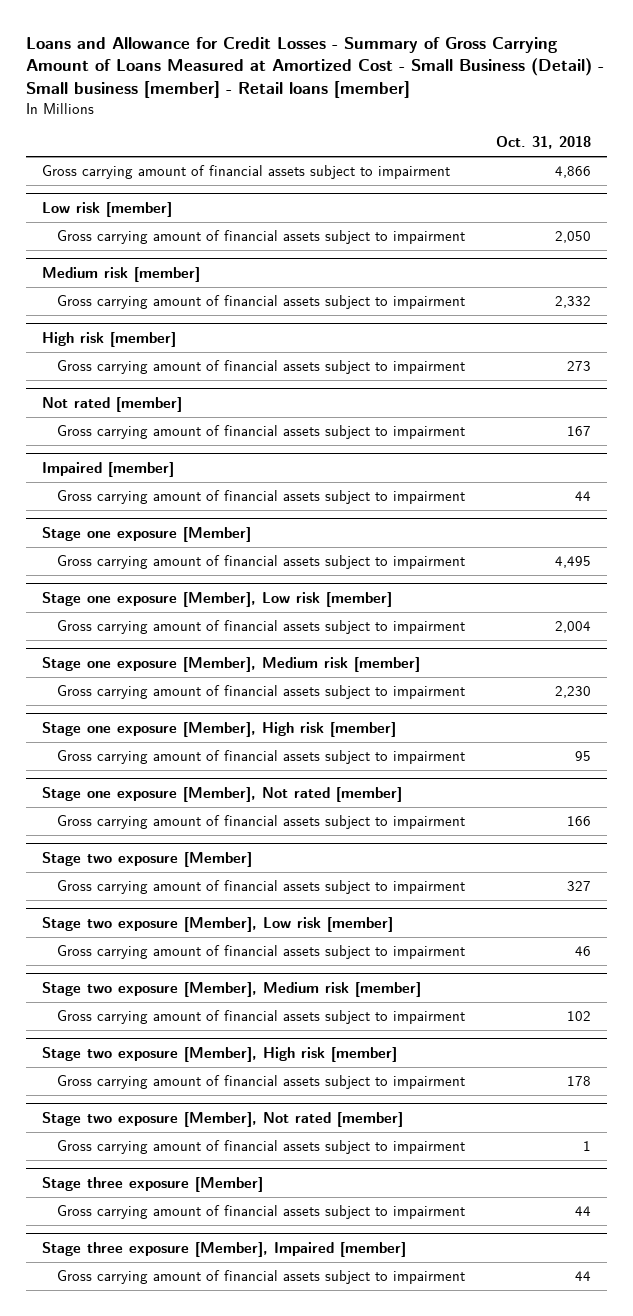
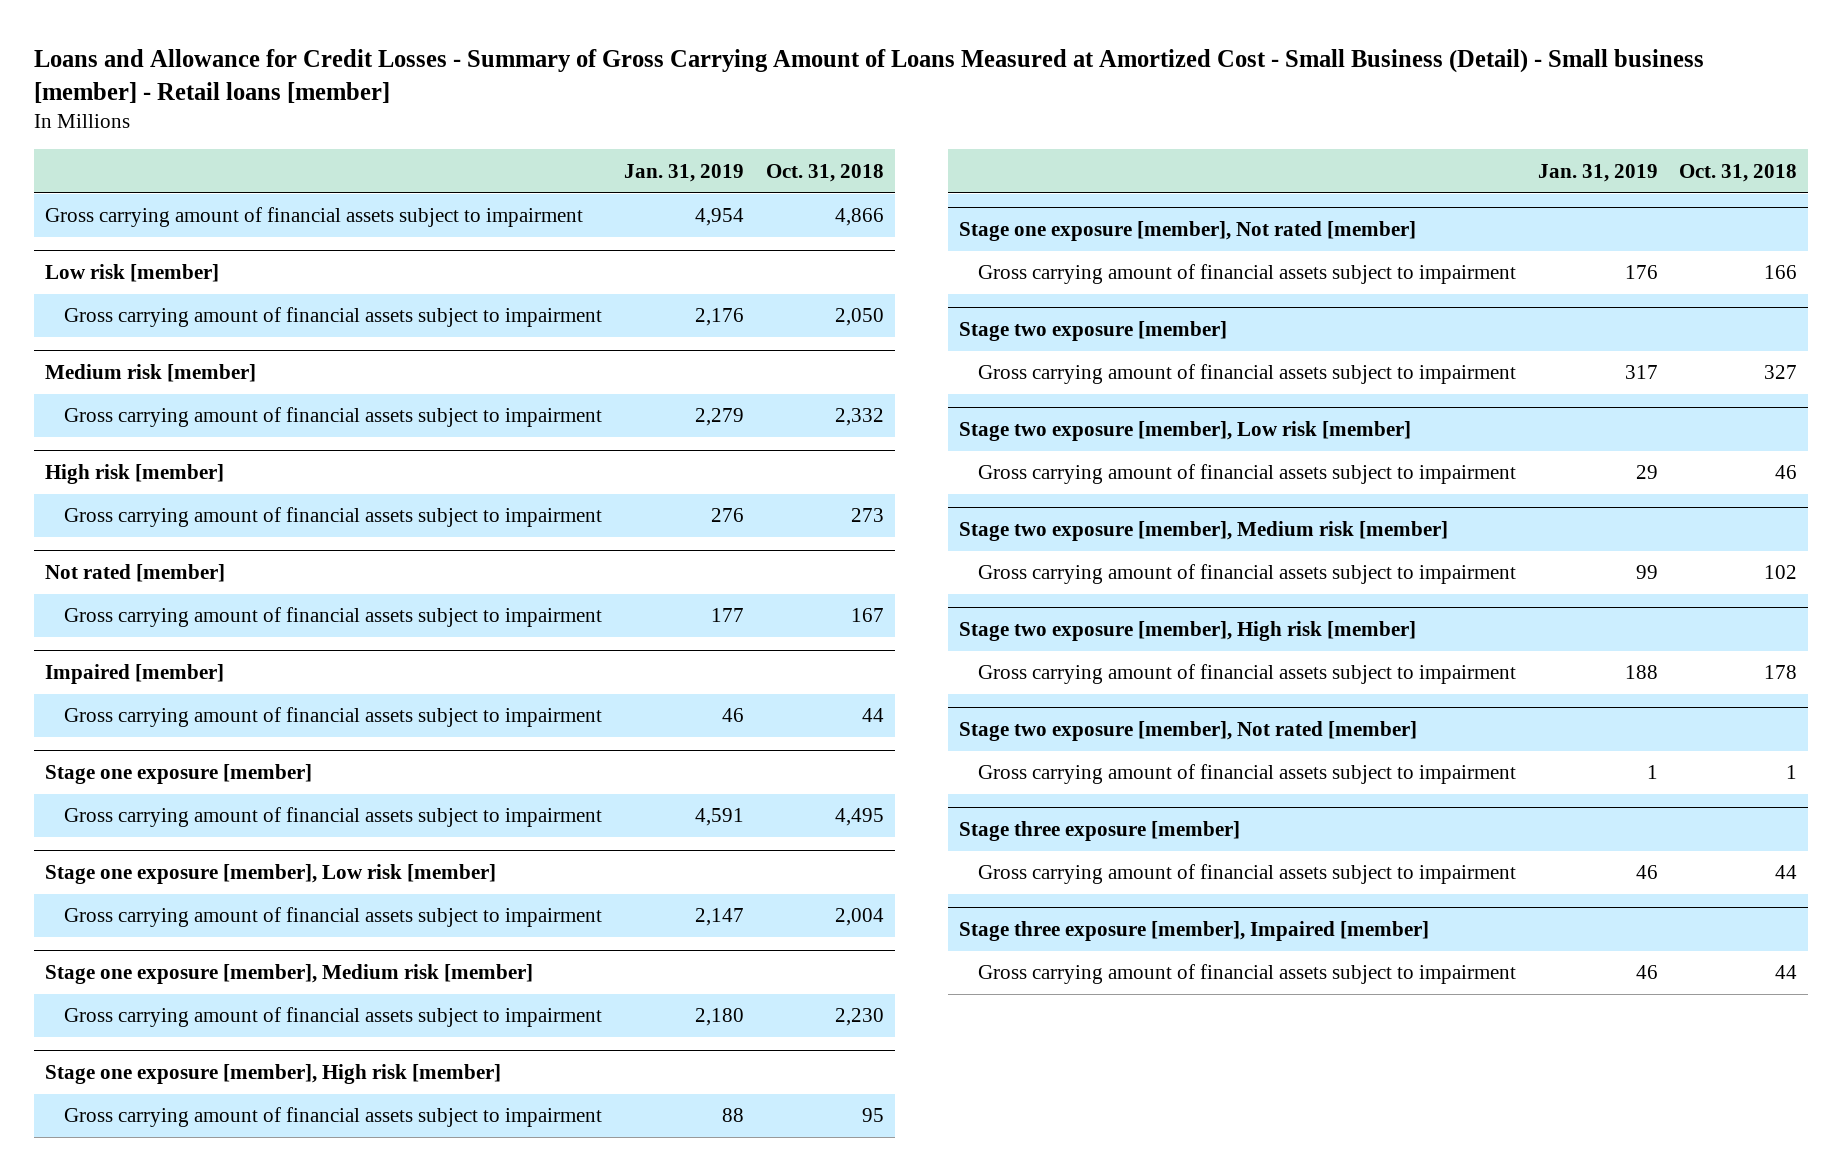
- | Oct. 31, 2018
+ | Jan. 31, 2019 | Oct. 31, 2018
- Stage one exposure [Member]
+ Stage one exposure [member]
- Stage one exposure [Member], Low risk [member]
+ Stage one exposure [member], Low risk [member]
- Stage one exposure [Member], Medium risk [member]
+ Stage one exposure [member], Medium risk [member]
- Stage one exposure [Member], High risk [member]
+ Stage one exposure [member], High risk [member]
- Stage one exposure [Member], Not rated [member]
+ Stage one exposure [member], Not rated [member]
- Stage two exposure [Member]
+ Stage two exposure [member]
- Stage two exposure [Member], Low risk [member]
+ Stage two exposure [member], Low risk [member]
- Stage two exposure [Member], Medium risk [member]
+ Stage two exposure [member], Medium risk [member]
- Stage two exposure [Member], High risk [member]
+ Stage two exposure [member], High risk [member]
- Stage two exposure [Member], Not rated [member]
+ Stage two exposure [member], Not rated [member]
- Stage three exposure [Member]
+ Stage three exposure [member]
- Stage three exposure [Member], Impaired [member]
+ Stage three exposure [member], Impaired [member]

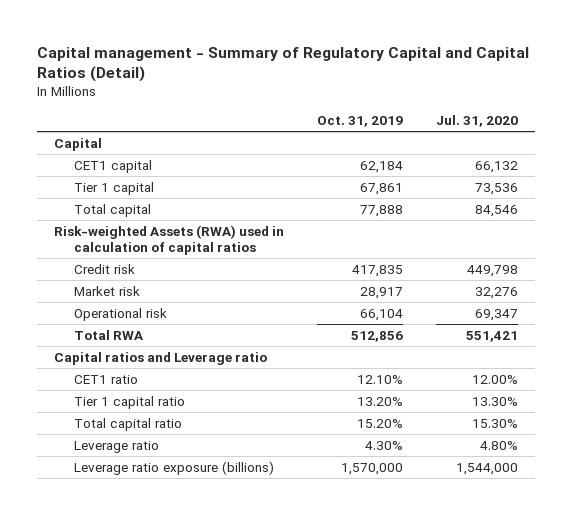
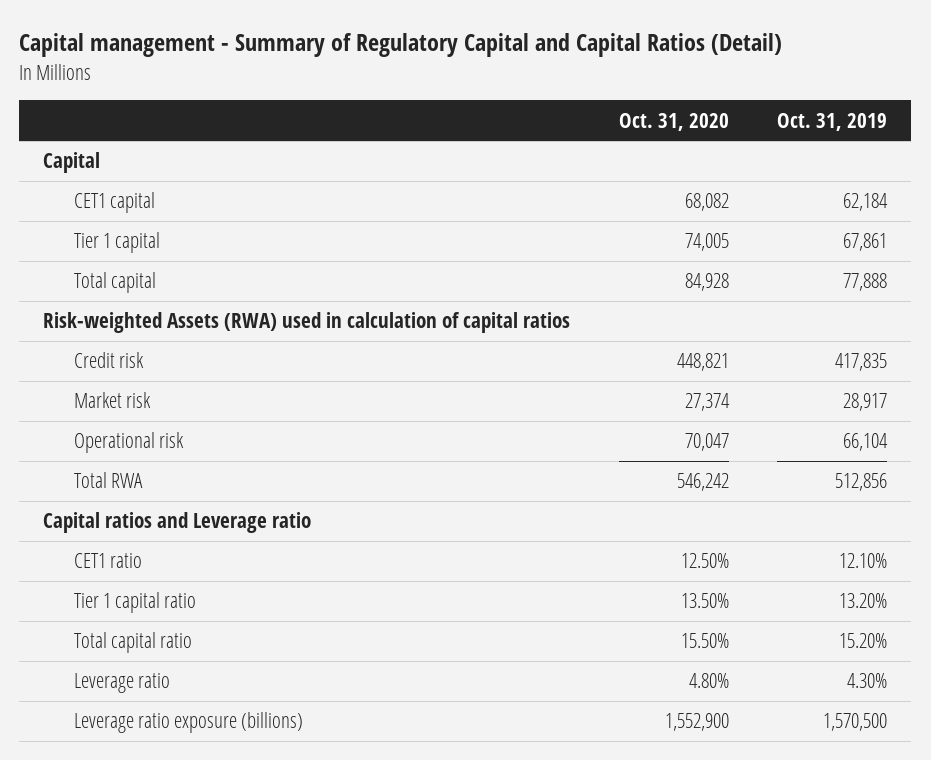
- | Oct. 31, 2019 | Jul. 31, 2020
+ | Oct. 31, 2020 | Oct. 31, 2019
- Leverage ratio exposure (billions) | 1,570,000 | 1,544,000
+ Leverage ratio exposure (billions) | 1,552,900 | 1,570,500

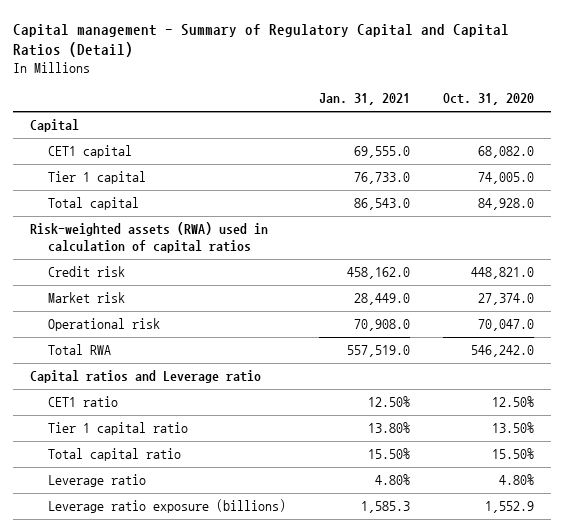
- | Oct. 31, 2020 | Oct. 31, 2019
+ | Jan. 31, 2021 | Oct. 31, 2020
- CET1 capital | 68,082 | 62,184
- Tier 1 capital | 74,005 | 67,861
- Total capital | 84,928 | 77,888
- Risk-weighted Assets (RWA) used in calculation of capital ratios
- Credit risk | 448,821 | 417,835
- Market risk | 27,374 | 28,917
- Operational risk | 70,047 | 66,104
- Total RWA | 546,242 | 512,856
+ CET1 capital | 69,555.0 | 68,082.0
+ Tier 1 capital | 76,733.0 | 74,005.0
+ Total capital | 86,543.0 | 84,928.0
+ Risk-weighted assets (RWA) used in calculation of capital ratios
+ Credit risk | 458,162.0 | 448,821.0
+ Market risk | 28,449.0 | 27,374.0
+ Operational risk | 70,908.0 | 70,047.0
+ Total RWA | 557,519.0 | 546,242.0
- Leverage ratio exposure (billions) | 1,552,900 | 1,570,500
+ Leverage ratio exposure (billions) | 1,585.3 | 1,552.9

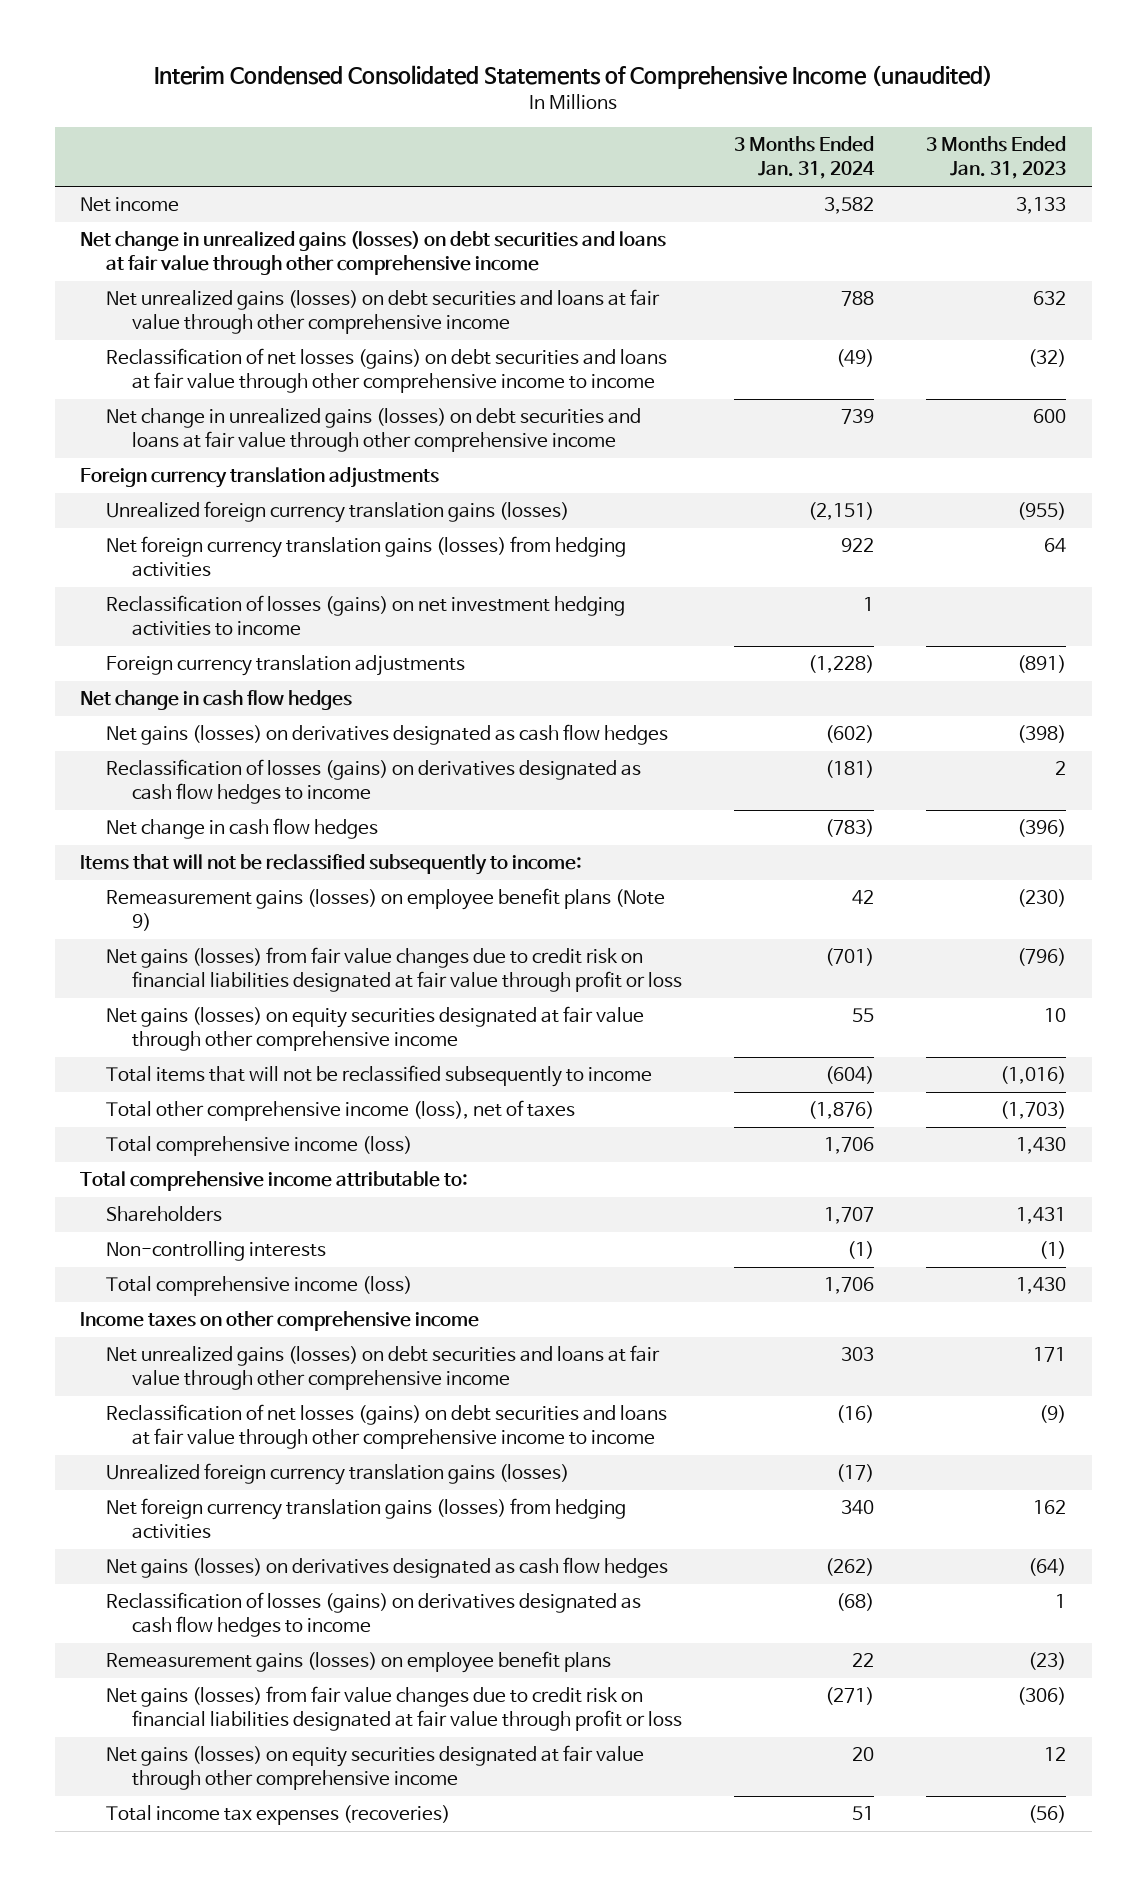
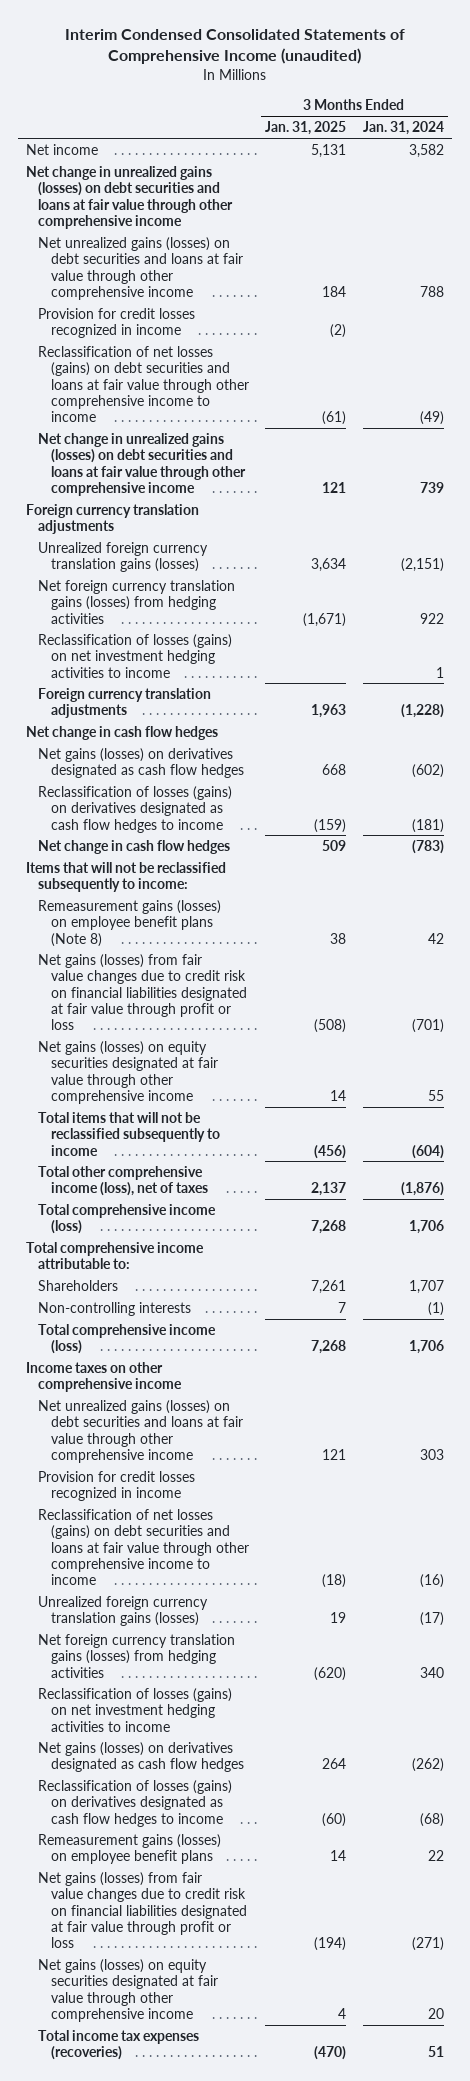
- | 3 Months Ended Jan. 31, 2024 | 3 Months Ended Jan. 31, 2023
+ | 3 Months Ended Jan. 31, 2025 | 3 Months Ended Jan. 31, 2024
+ Provision for credit losses recognized in income | (2) |
- Remeasurement gains (losses) on employee benefit plans (Note 9) | 42 | (230)
+ Remeasurement gains (losses) on employee benefit plans (Note 8) | 38 | 42
+ Provision for credit losses recognized in income
+ Reclassification of losses (gains) on net investment hedging activities to income

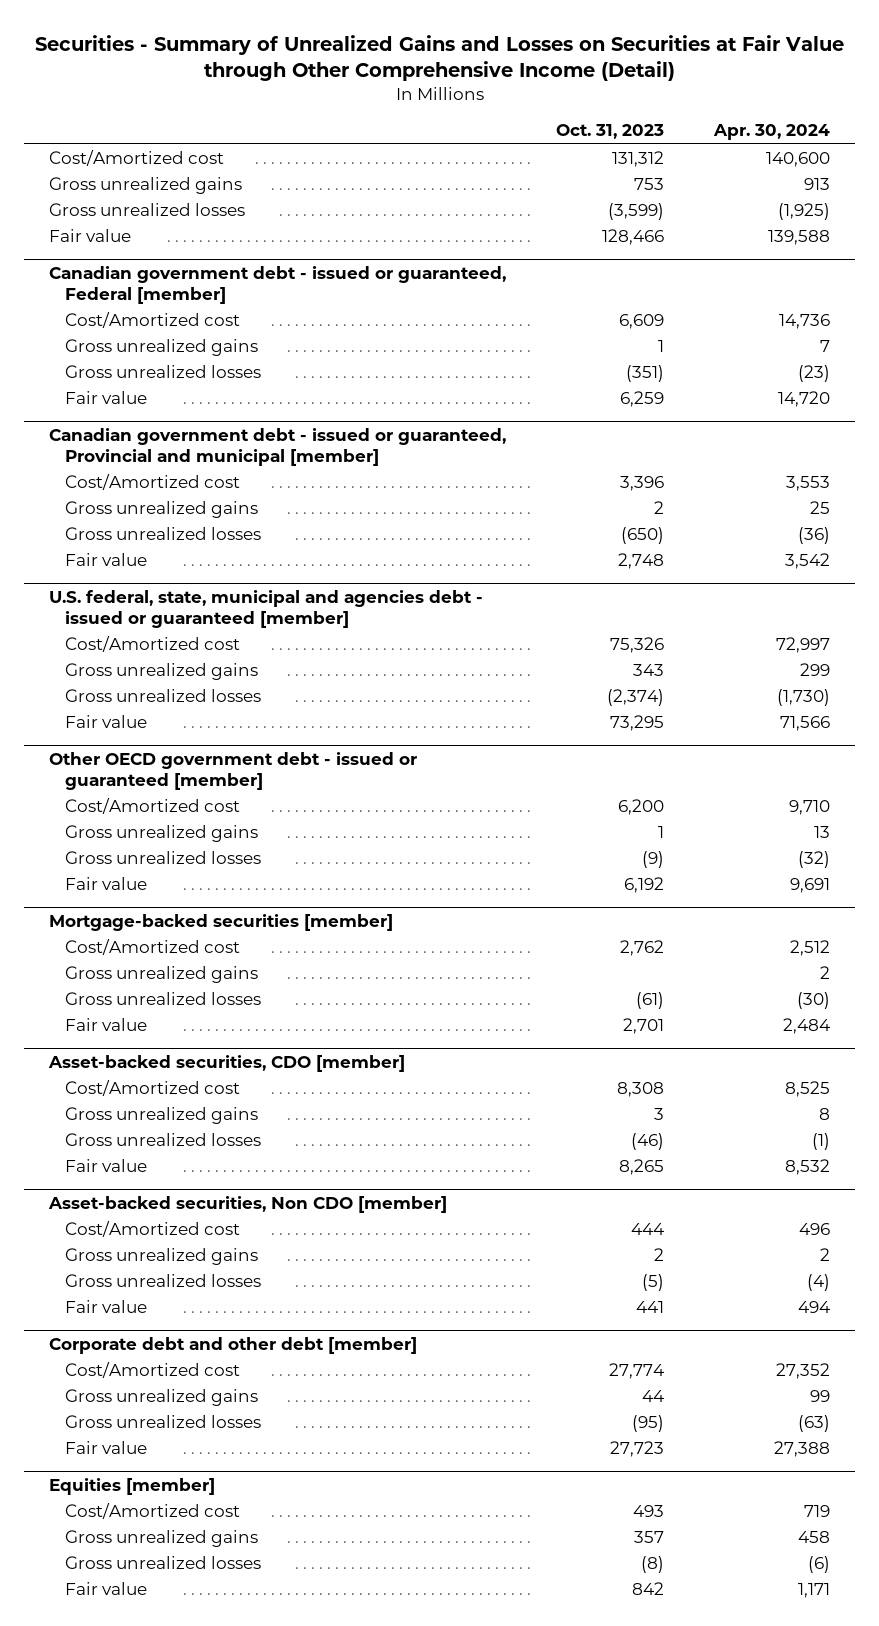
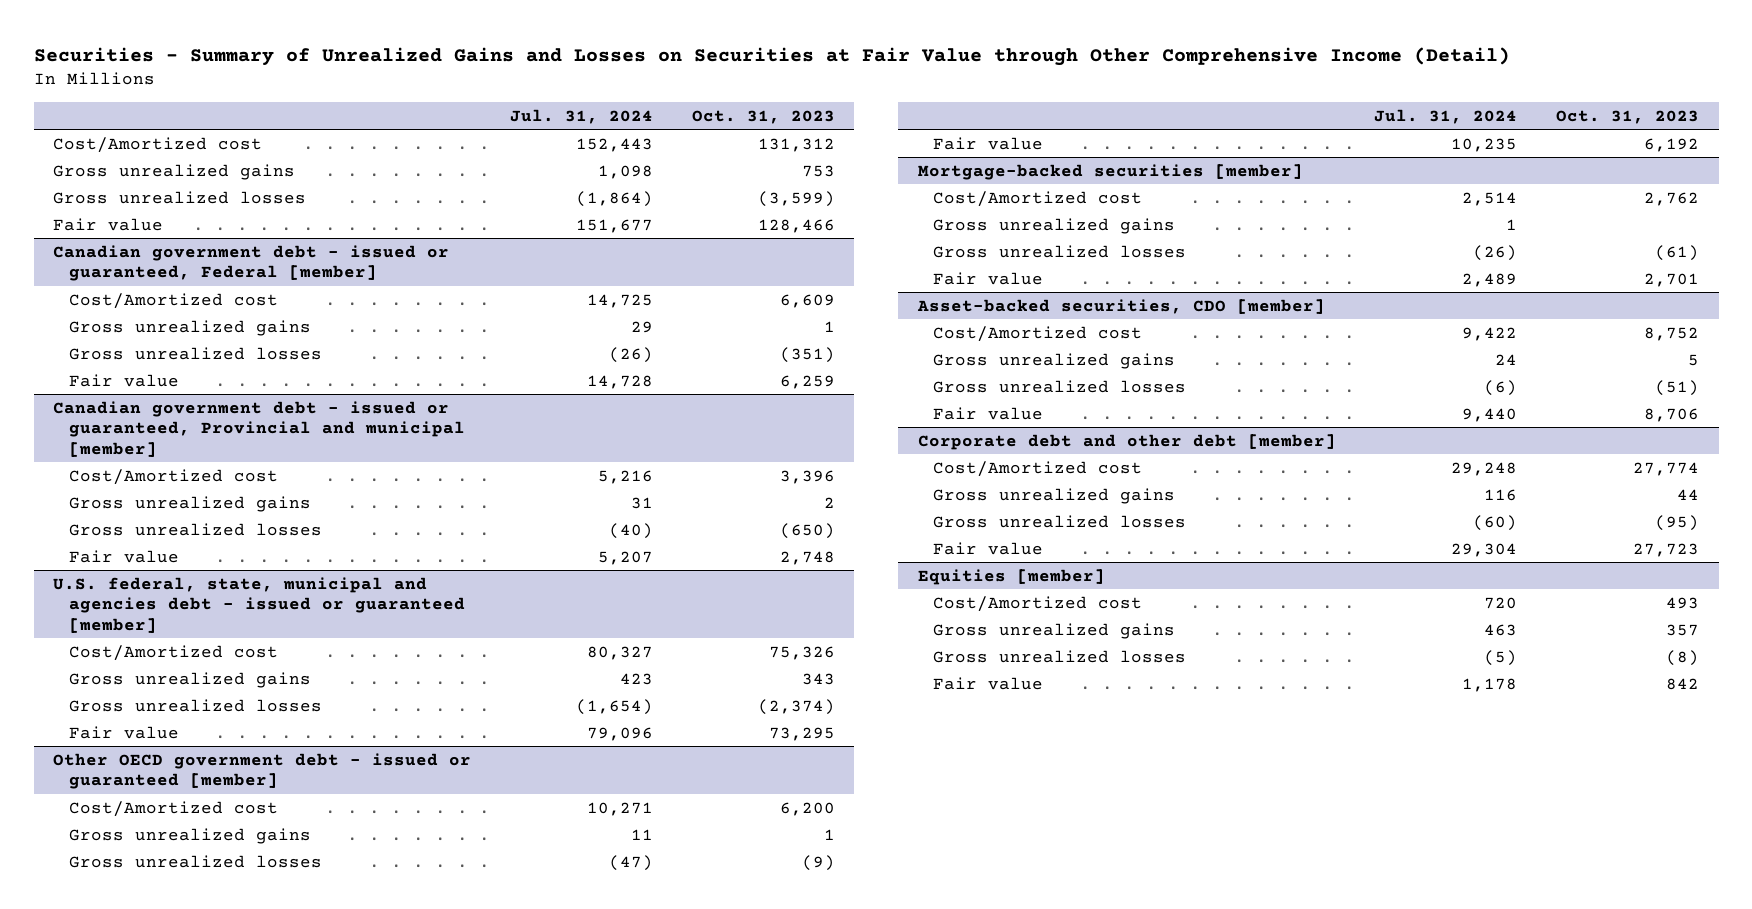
- | Oct. 31, 2023 | Apr. 30, 2024
+ | Jul. 31, 2024 | Oct. 31, 2023
@ Asset-backed securities, CDO [member]
- Cost/Amortized cost | 8,308 | 8,525
- Gross unrealized gains | 3 | 8
- Gross unrealized losses | (46) | (1)
- Fair value | 8,265 | 8,532
- Asset-backed securities, Non CDO [member]
- Cost/Amortized cost | 444 | 496
- Gross unrealized gains | 2 | 2
- Gross unrealized losses | (5) | (4)
- Fair value | 441 | 494
@ Asset-backed securities, CDO [member]
+ Cost/Amortized cost | 9,422 | 8,752
+ Gross unrealized gains | 24 | 5
+ Gross unrealized losses | (6) | (51)
+ Fair value | 9,440 | 8,706

